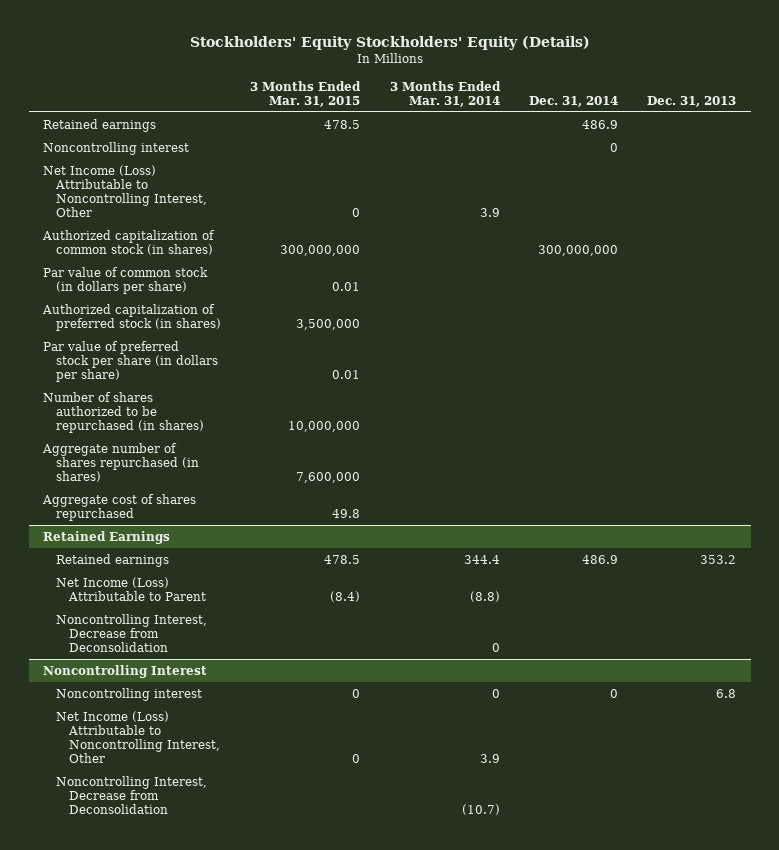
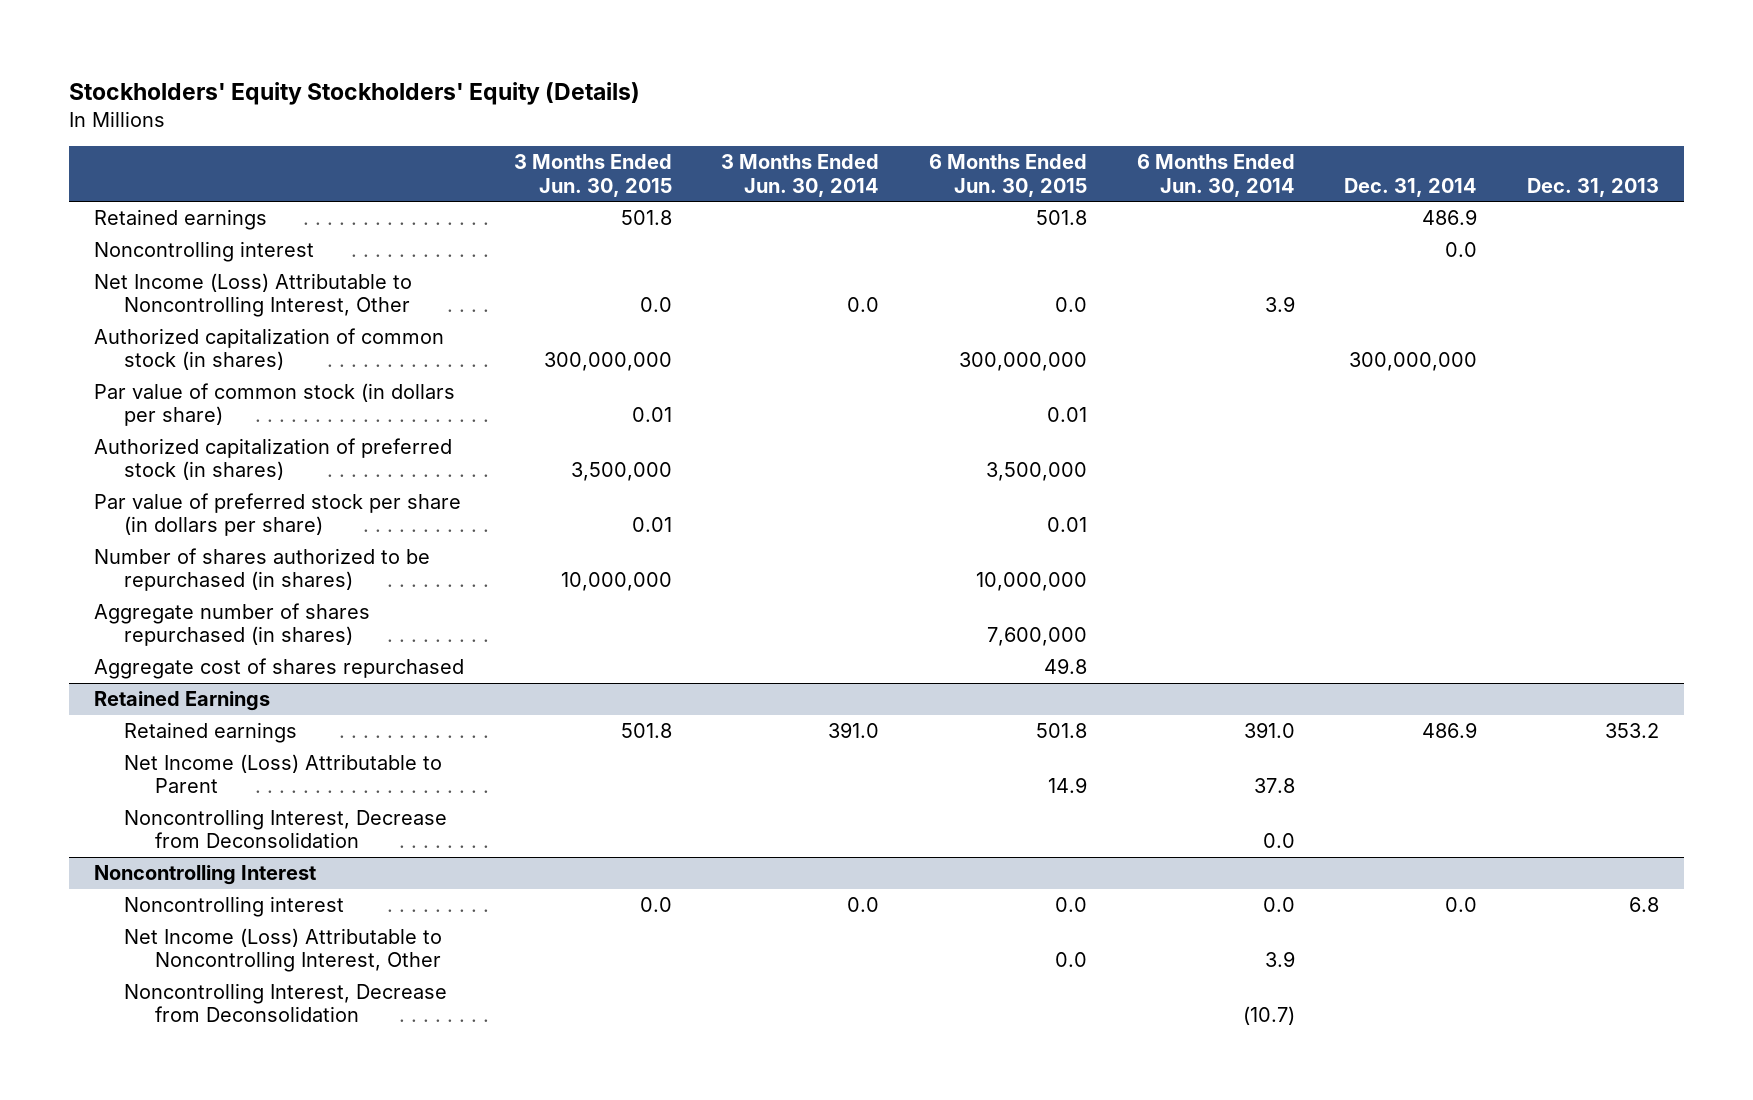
- | 3 Months Ended Mar. 31, 2015 | 3 Months Ended Mar. 31, 2014 | Dec. 31, 2014 | Dec. 31, 2013
+ | 3 Months Ended Jun. 30, 2015 | 3 Months Ended Jun. 30, 2014 | 6 Months Ended Jun. 30, 2015 | 6 Months Ended Jun. 30, 2014 | Dec. 31, 2014 | Dec. 31, 2013
- Noncontrolling interest | | | 0 |
+ Noncontrolling interest | | | | | 0.0 |
@ Noncontrolling Interest
- Noncontrolling interest | 0 | 0 | 0 | 6.8
+ Noncontrolling interest | 0.0 | 0.0 | 0.0 | 0.0 | 0.0 | 6.8

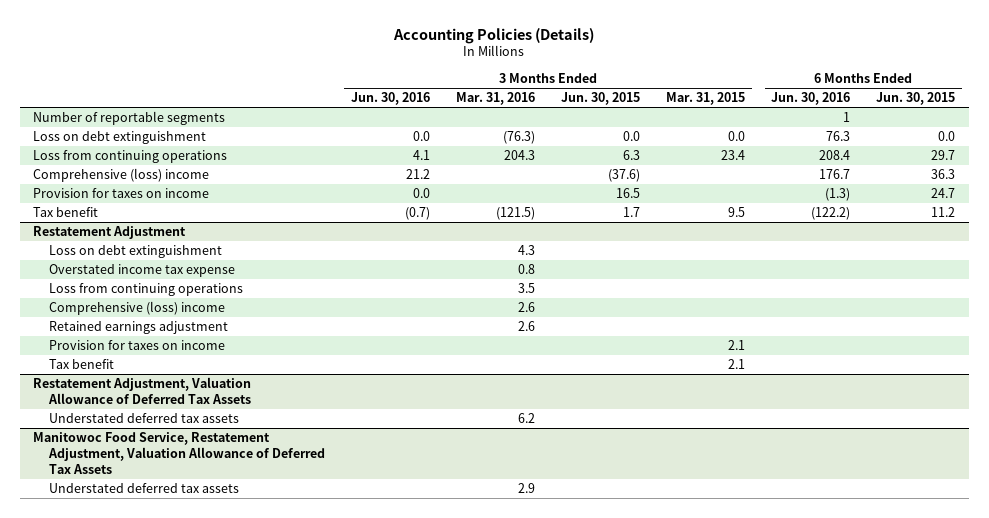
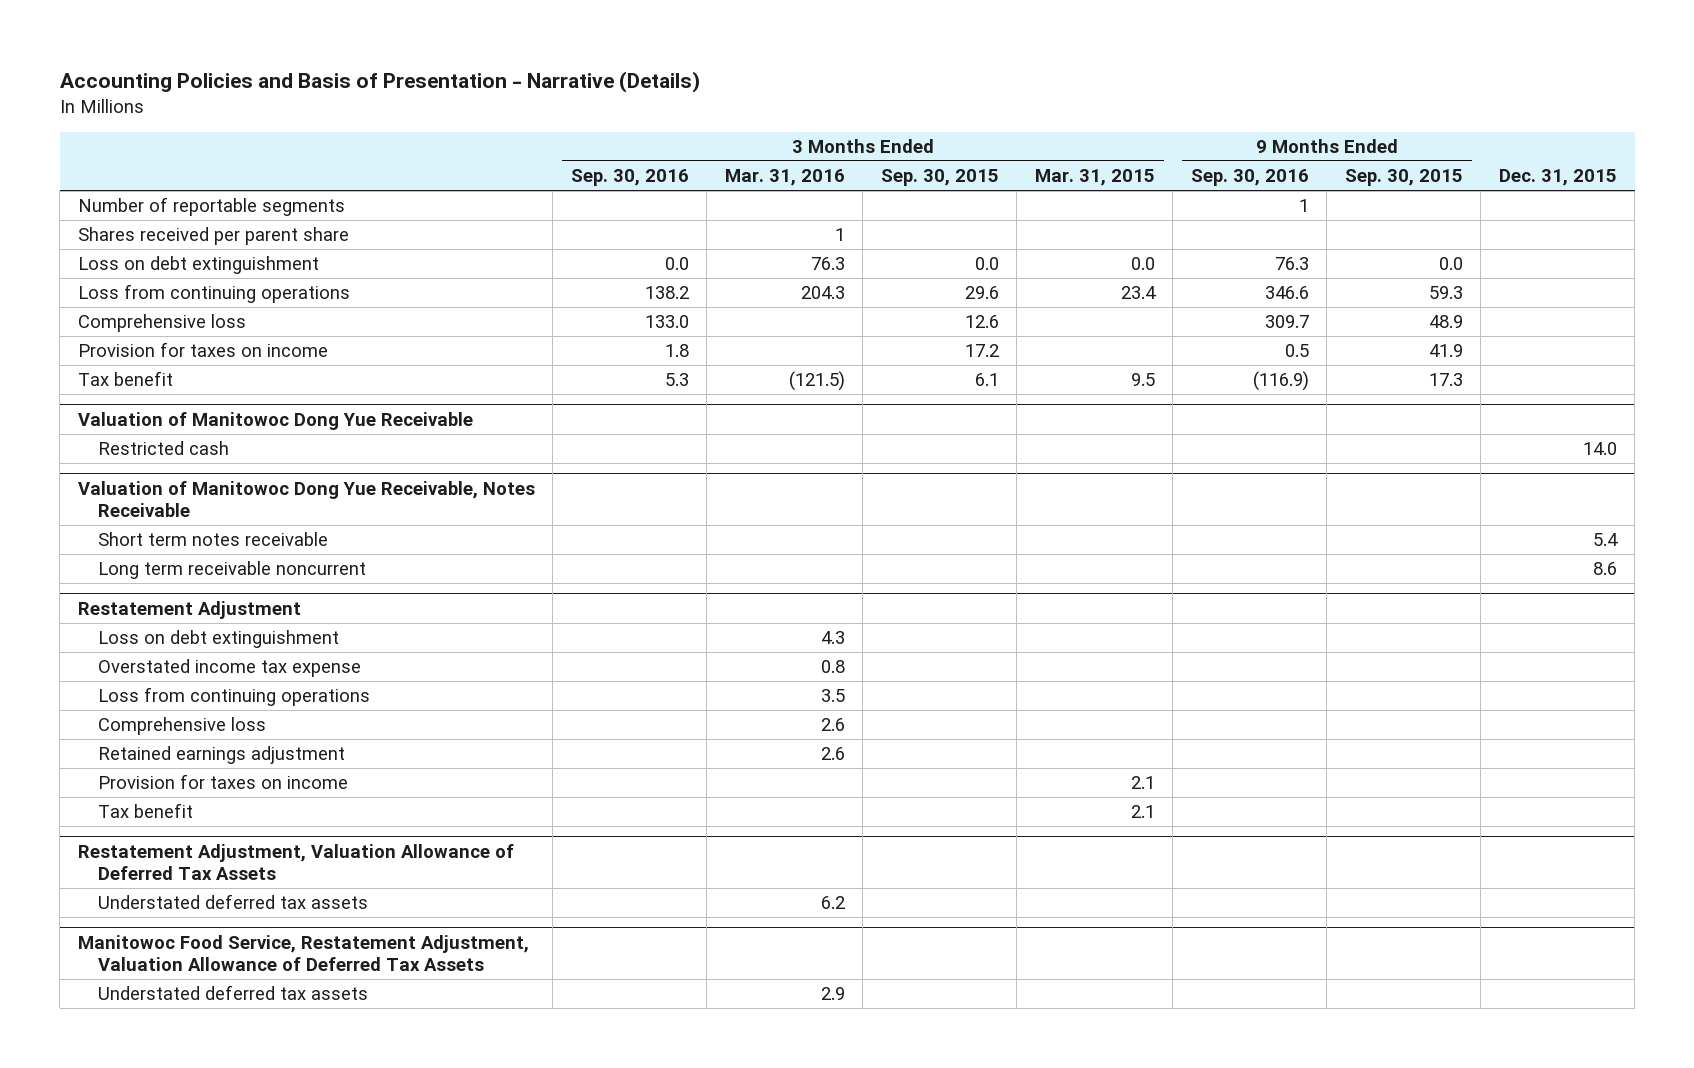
- Accounting Policies (Details)
+ Accounting Policies and Basis of Presentation - Narrative (Details)
- | 3 Months Ended Jun. 30, 2016 | 3 Months Ended Mar. 31, 2016 | 3 Months Ended Jun. 30, 2015 | 3 Months Ended Mar. 31, 2015 | 6 Months Ended Jun. 30, 2016 | 6 Months Ended Jun. 30, 2015
+ | 3 Months Ended Sep. 30, 2016 | 3 Months Ended Mar. 31, 2016 | 3 Months Ended Sep. 30, 2015 | 3 Months Ended Mar. 31, 2015 | 9 Months Ended Sep. 30, 2016 | 9 Months Ended Sep. 30, 2015 | Dec. 31, 2015
- Loss on debt extinguishment | 0.0 | (76.3) | 0.0 | 0.0 | 76.3 | 0.0
+ Shares received per parent share | | 1 | | | | |
+ Loss on debt extinguishment | 0.0 | 76.3 | 0.0 | 0.0 | 76.3 | 0.0 |
- Comprehensive (loss) income | 21.2 | | (37.6) | | 176.7 | 36.3
+ Comprehensive loss | 133.0 | | 12.6 | | 309.7 | 48.9 |
+ Valuation of Manitowoc Dong Yue Receivable
+ Restricted cash | | | | | | | 14.0
+ Valuation of Manitowoc Dong Yue Receivable, Notes Receivable
+ Short term notes receivable | | | | | | | 5.4
+ Long term receivable noncurrent | | | | | | | 8.6
@ Restatement Adjustment
- Comprehensive (loss) income | | 2.6 | | | |
+ Comprehensive loss | | 2.6 | | | | |

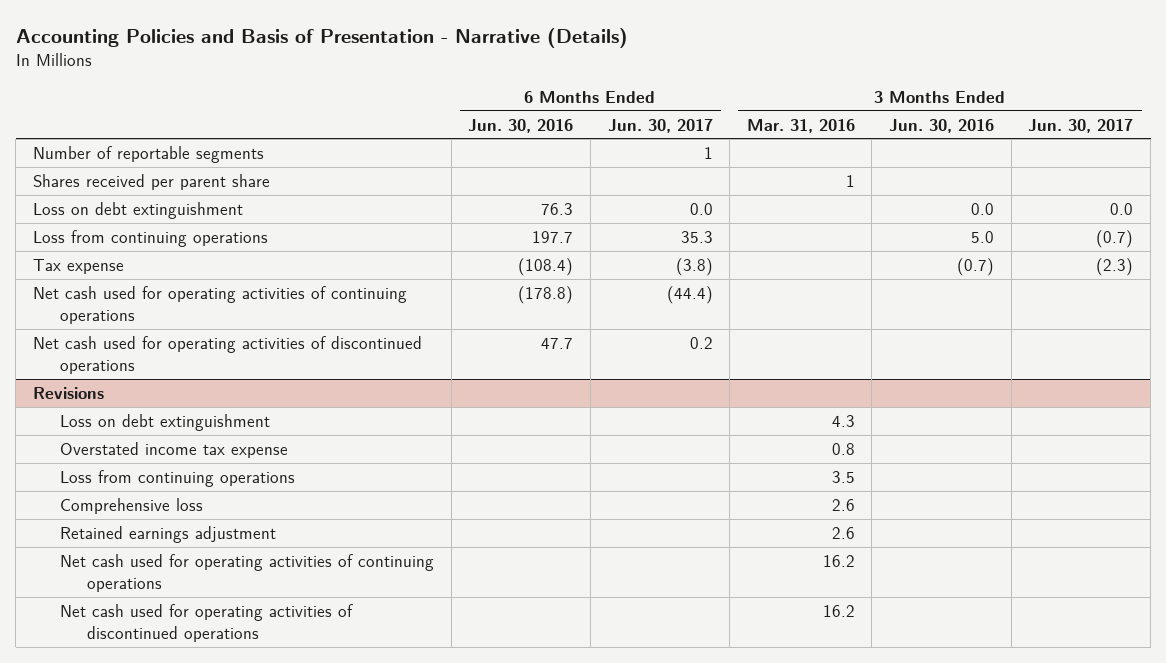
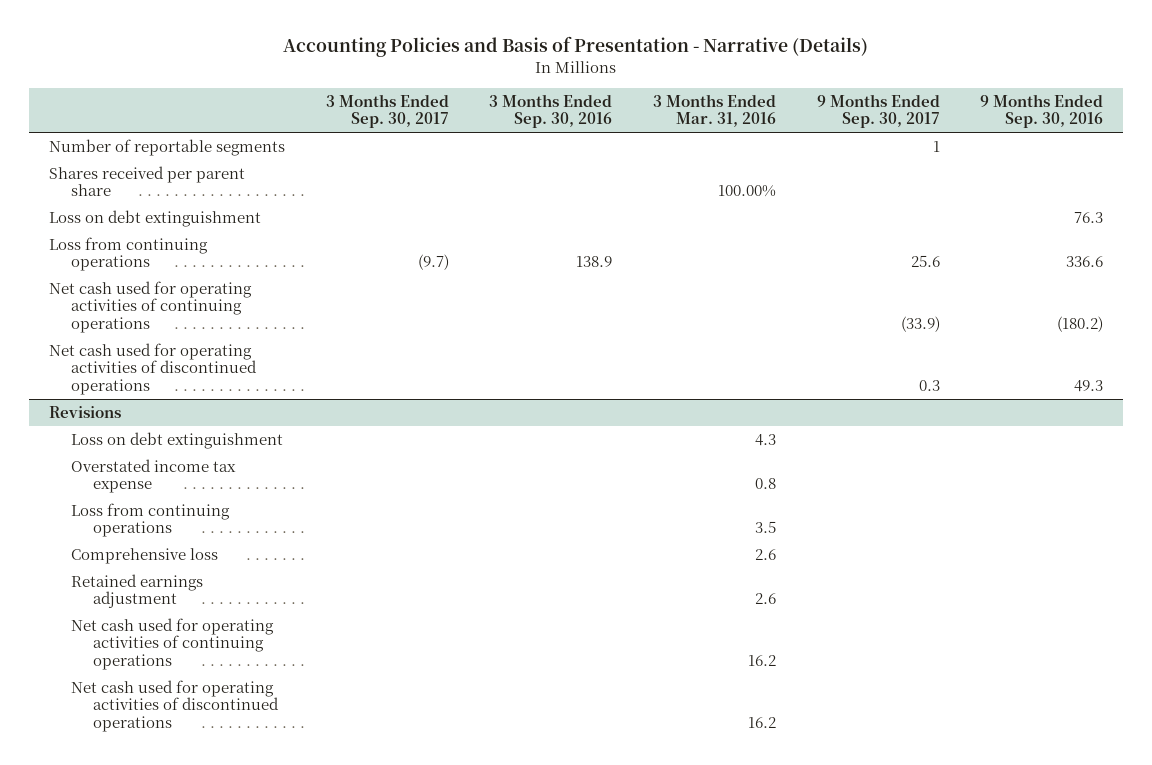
- | 6 Months Ended Jun. 30, 2016 | 6 Months Ended Jun. 30, 2017 | 3 Months Ended Mar. 31, 2016 | 3 Months Ended Jun. 30, 2016 | 3 Months Ended Jun. 30, 2017
+ | 3 Months Ended Sep. 30, 2017 | 3 Months Ended Sep. 30, 2016 | 3 Months Ended Mar. 31, 2016 | 9 Months Ended Sep. 30, 2017 | 9 Months Ended Sep. 30, 2016
- Shares received per parent share | | | 1 | |
+ Shares received per parent share | | | 100.00% | |
- Tax expense | (108.4) | (3.8) | | (0.7) | (2.3)

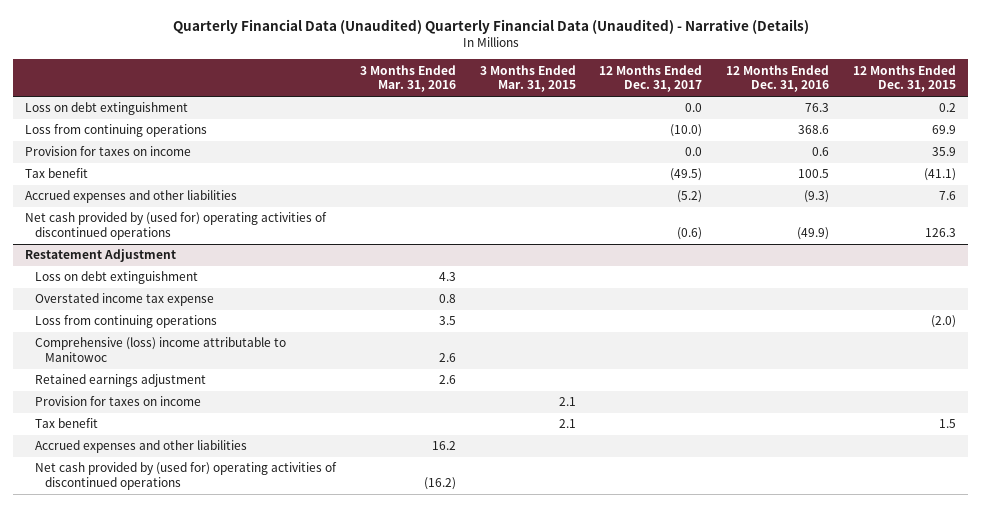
- Accounting Policies and Basis of Presentation - Narrative (Details)
+ Quarterly Financial Data (Unaudited) Quarterly Financial Data (Unaudited) - Narrative (Details)
- | 3 Months Ended Sep. 30, 2017 | 3 Months Ended Sep. 30, 2016 | 3 Months Ended Mar. 31, 2016 | 9 Months Ended Sep. 30, 2017 | 9 Months Ended Sep. 30, 2016
+ | 3 Months Ended Mar. 31, 2016 | 3 Months Ended Mar. 31, 2015 | 12 Months Ended Dec. 31, 2017 | 12 Months Ended Dec. 31, 2016 | 12 Months Ended Dec. 31, 2015
- Number of reportable segments | | | | 1 |
- Shares received per parent share | | | 100.00% | |
- Net cash used for operating activities of continuing operations | | | | (33.9) | (180.2)
- Net cash used for operating activities of discontinued operations | | | | 0.3 | 49.3
- Revisions
+ Provision for taxes on income | | | 0.0 | 0.6 | 35.9
+ Tax benefit | | | (49.5) | 100.5 | (41.1)
+ Accrued expenses and other liabilities | | | (5.2) | (9.3) | 7.6
+ Net cash provided by (used for) operating activities of discontinued operations | | | (0.6) | (49.9) | 126.3
+ Restatement Adjustment
- Comprehensive loss | | | 2.6 | |
+ Comprehensive (loss) income attributable to Manitowoc | 2.6 | | | |
- Net cash used for operating activities of continuing operations | | | 16.2 | |
- Net cash used for operating activities of discontinued operations | | | 16.2 | |
+ Provision for taxes on income | | 2.1 | | |
+ Tax benefit | | 2.1 | | | 1.5
+ Accrued expenses and other liabilities | 16.2 | | | |
+ Net cash provided by (used for) operating activities of discontinued operations | (16.2) | | | |

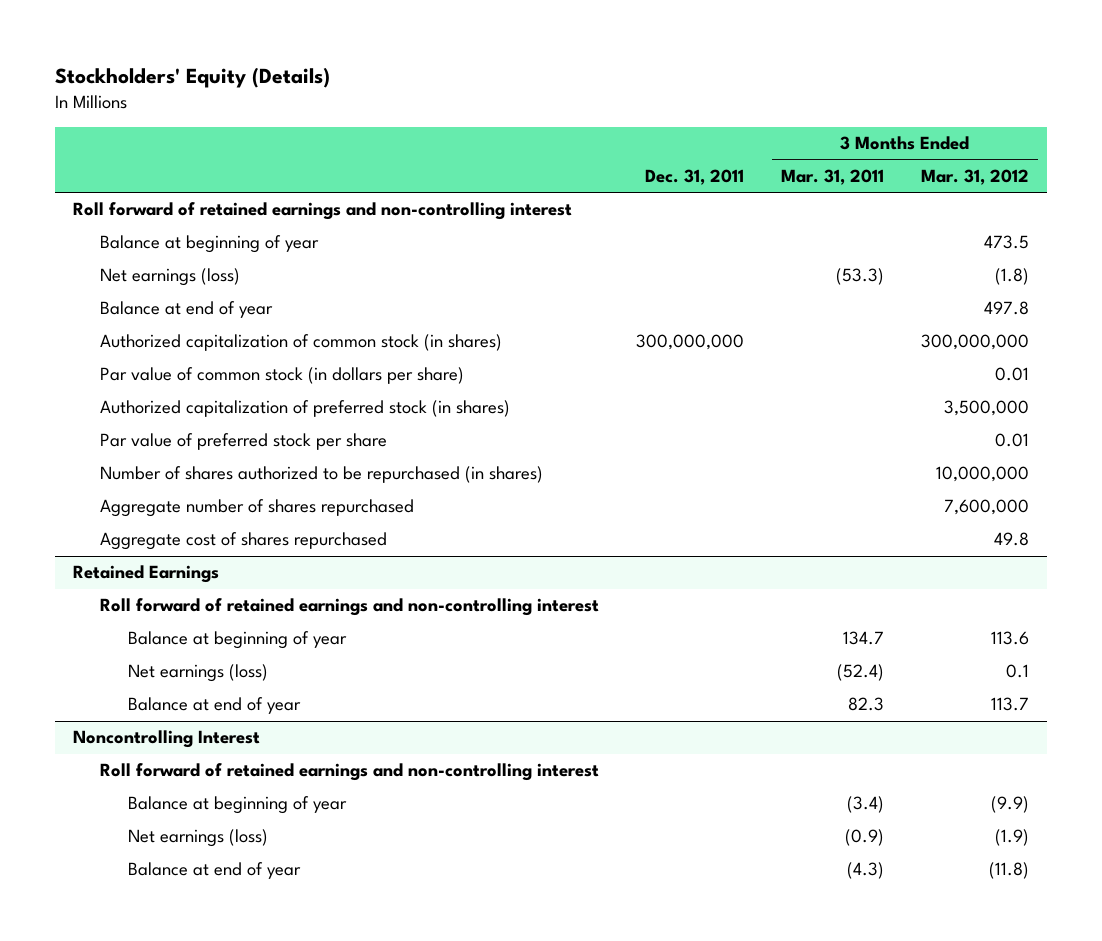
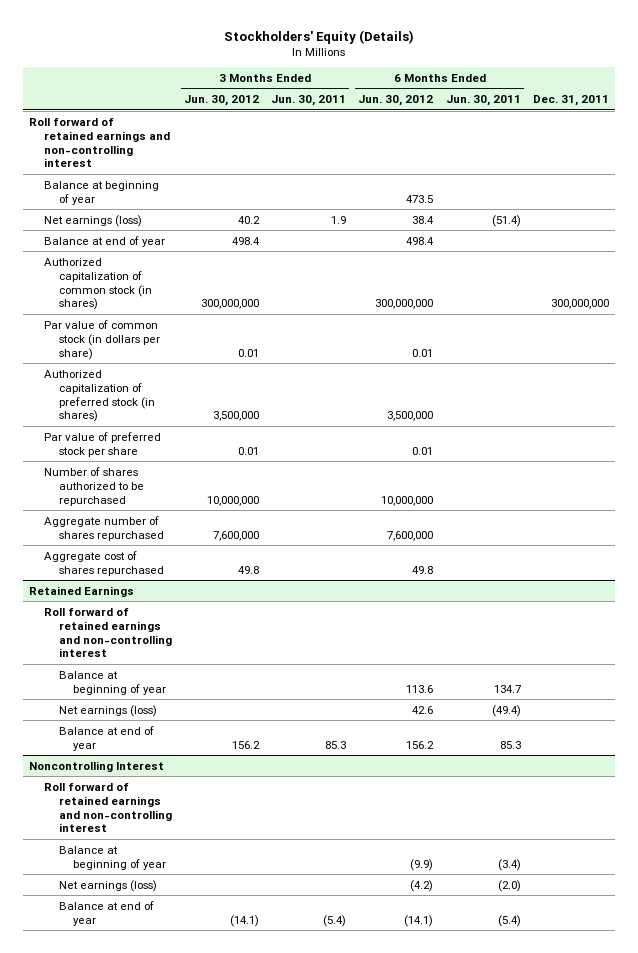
- | Dec. 31, 2011 | 3 Months Ended Mar. 31, 2011 | 3 Months Ended Mar. 31, 2012
+ | 3 Months Ended Jun. 30, 2012 | 3 Months Ended Jun. 30, 2011 | 6 Months Ended Jun. 30, 2012 | 6 Months Ended Jun. 30, 2011 | Dec. 31, 2011
- Number of shares authorized to be repurchased (in shares) | | | 10,000,000
+ Number of shares authorized to be repurchased | 10,000,000 | | 10,000,000 | |

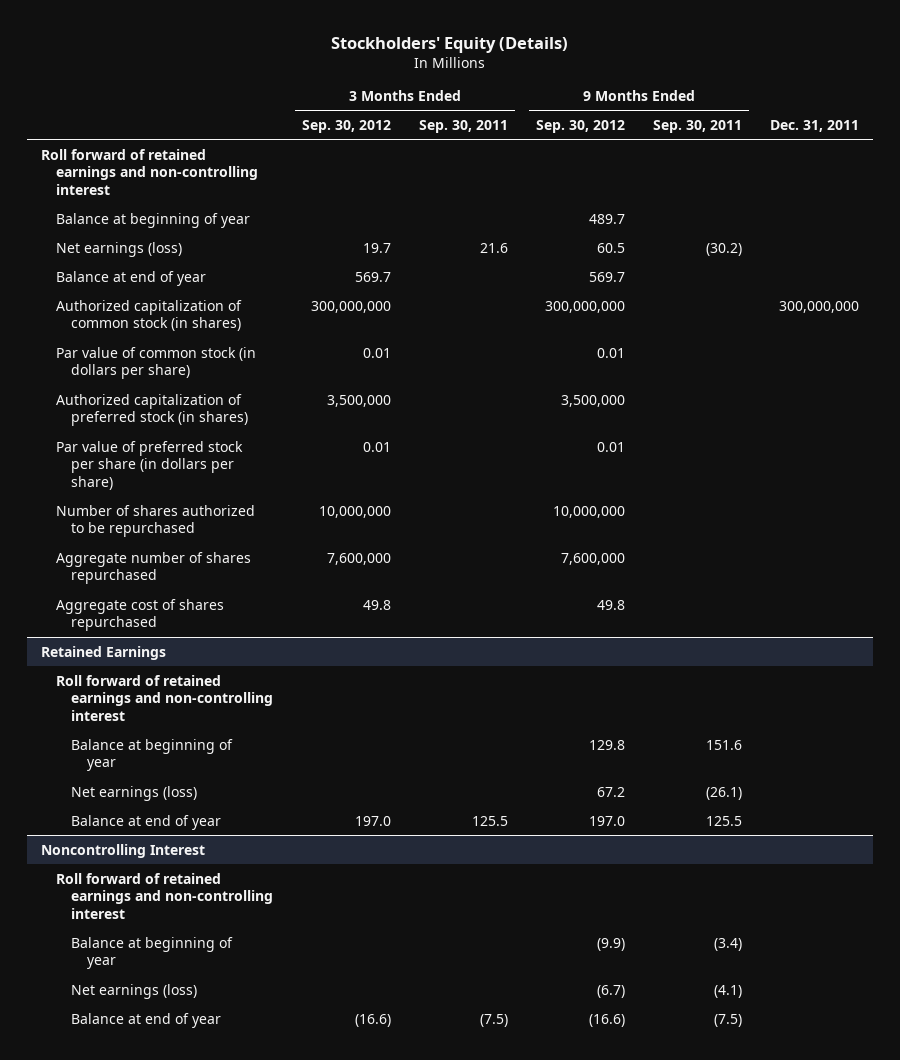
- | 3 Months Ended Jun. 30, 2012 | 3 Months Ended Jun. 30, 2011 | 6 Months Ended Jun. 30, 2012 | 6 Months Ended Jun. 30, 2011 | Dec. 31, 2011
+ | 3 Months Ended Sep. 30, 2012 | 3 Months Ended Sep. 30, 2011 | 9 Months Ended Sep. 30, 2012 | 9 Months Ended Sep. 30, 2011 | Dec. 31, 2011
- Par value of preferred stock per share | 0.01 | | 0.01 | |
+ Par value of preferred stock per share (in dollars per share) | 0.01 | | 0.01 | |

